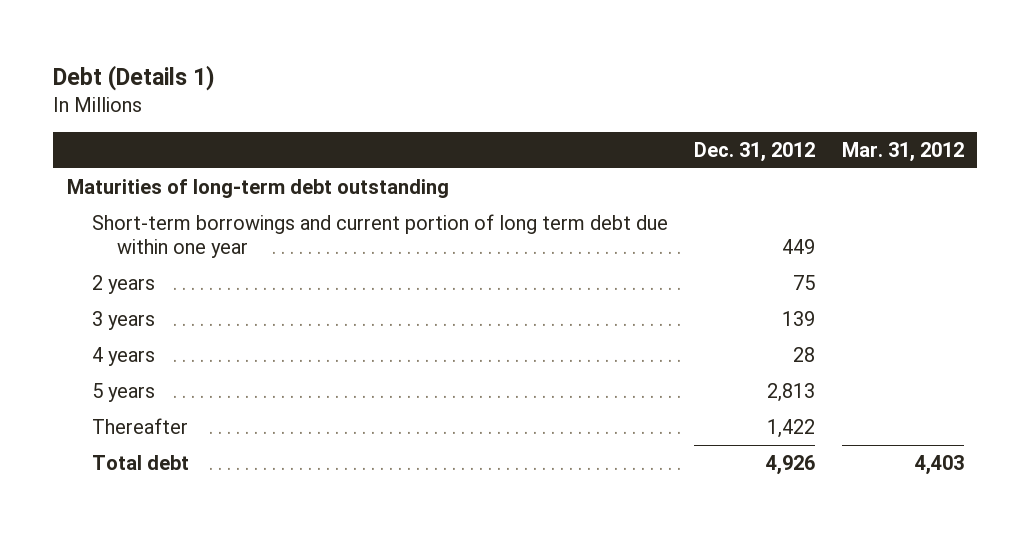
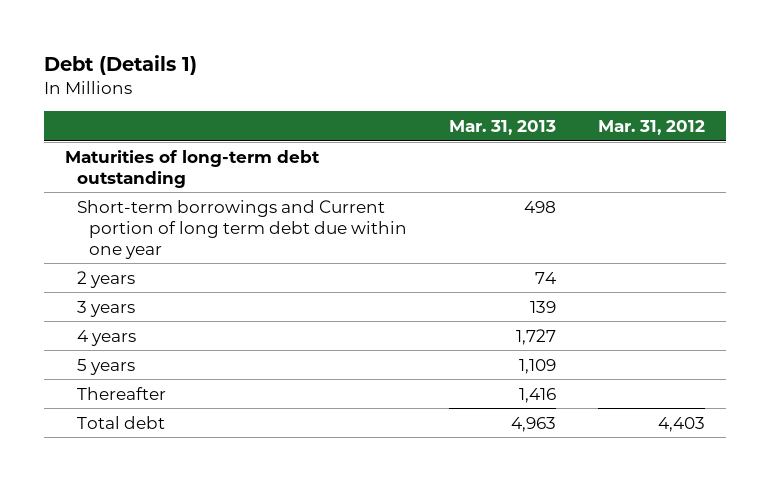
- | Dec. 31, 2012 | Mar. 31, 2012
+ | Mar. 31, 2013 | Mar. 31, 2012
- Short-term borrowings and current portion of long term debt due within one year | 449 |
+ Short-term borrowings and Current portion of long term debt due within one year | 498 |

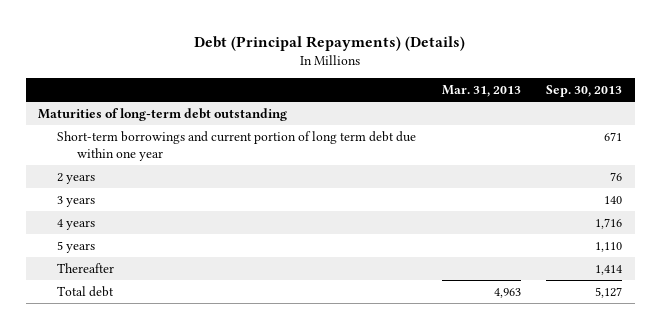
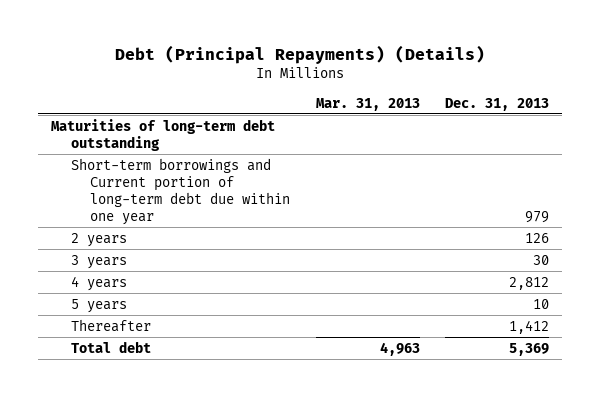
- | Mar. 31, 2013 | Sep. 30, 2013
+ | Mar. 31, 2013 | Dec. 31, 2013
- Short-term borrowings and current portion of long term debt due within one year | | 671
+ Short-term borrowings and Current portion of long-term debt due within one year | | 979

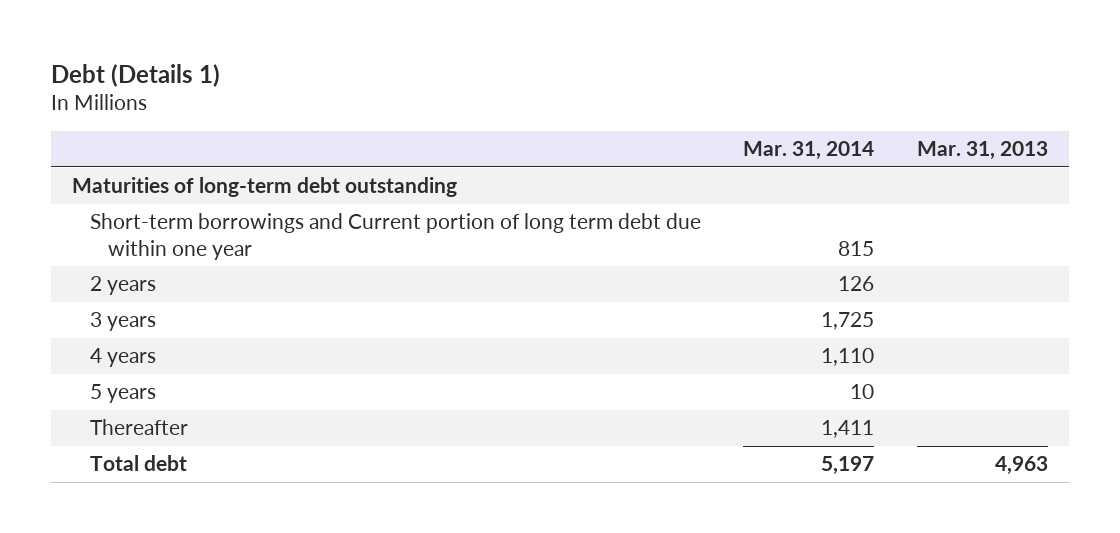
- Debt (Principal Repayments) (Details)
+ Debt (Details 1)
- | Mar. 31, 2013 | Dec. 31, 2013
+ | Mar. 31, 2014 | Mar. 31, 2013
- Short-term borrowings and Current portion of long-term debt due within one year | | 979
+ Short-term borrowings and Current portion of long term debt due within one year | 815 |

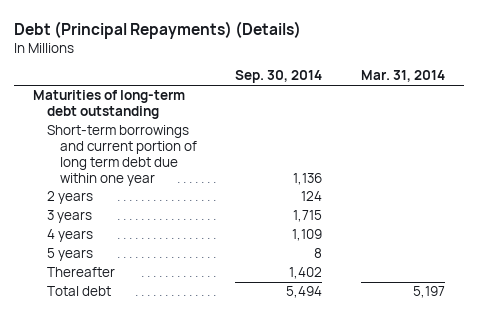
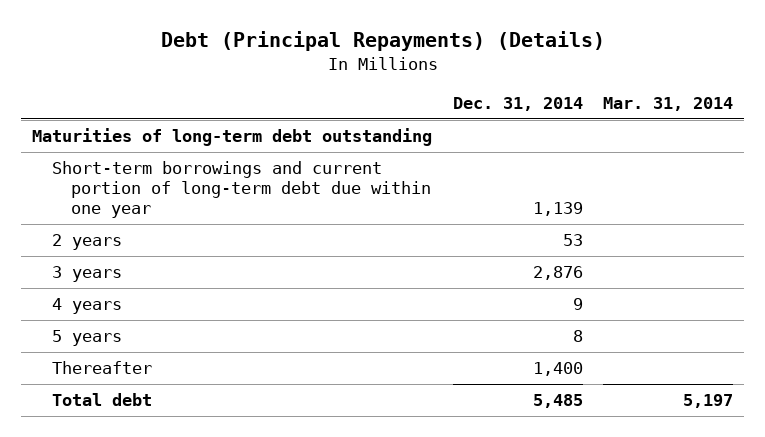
- | Sep. 30, 2014 | Mar. 31, 2014
+ | Dec. 31, 2014 | Mar. 31, 2014
- Short-term borrowings and current portion of long term debt due within one year | 1,136 |
+ Short-term borrowings and current portion of long-term debt due within one year | 1,139 |

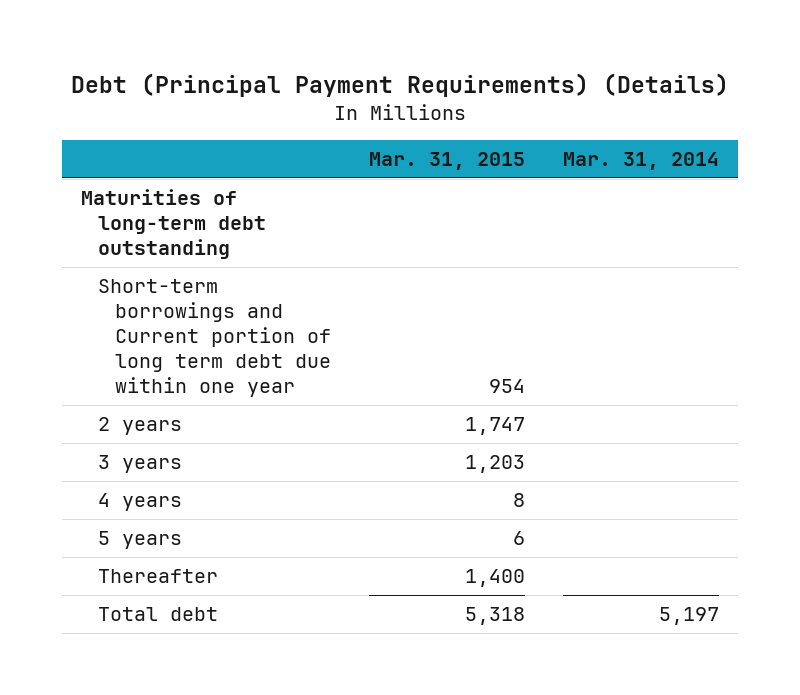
- Debt (Principal Repayments) (Details)
+ Debt (Principal Payment Requirements) (Details)
- | Dec. 31, 2014 | Mar. 31, 2014
+ | Mar. 31, 2015 | Mar. 31, 2014
- Short-term borrowings and current portion of long-term debt due within one year | 1,139 |
+ Short-term borrowings and Current portion of long term debt due within one year | 954 |

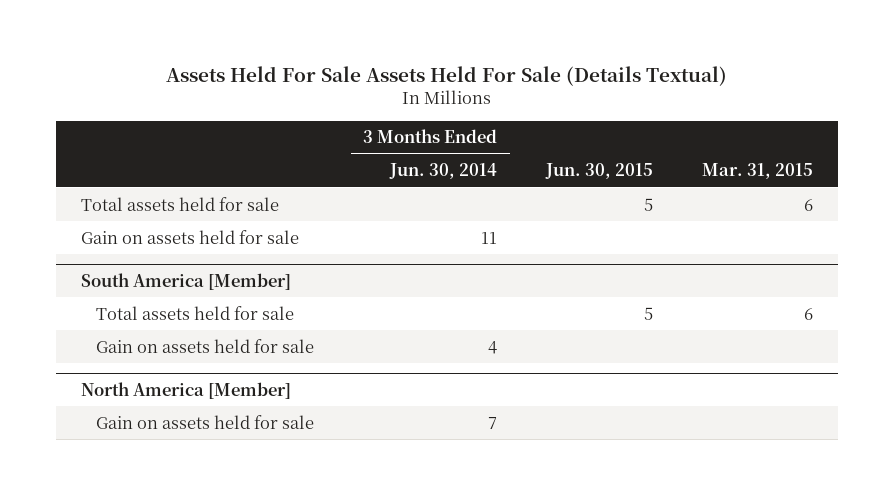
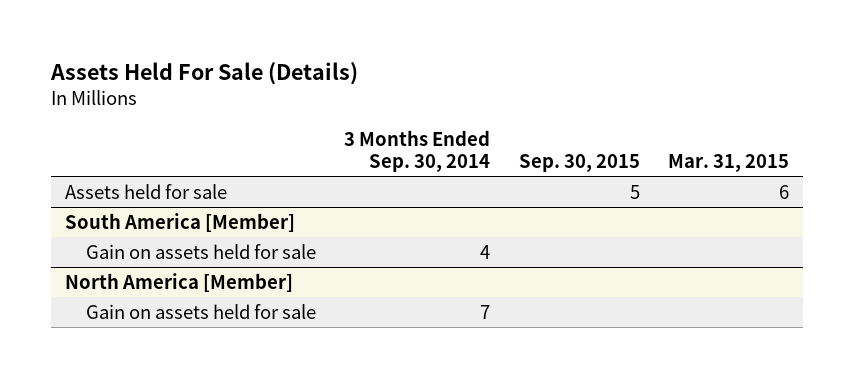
- Assets Held For Sale Assets Held For Sale (Details Textual)
+ Assets Held For Sale (Details)
- | 3 Months Ended Jun. 30, 2014 | Jun. 30, 2015 | Mar. 31, 2015
+ | 3 Months Ended Sep. 30, 2014 | Sep. 30, 2015 | Mar. 31, 2015
- Total assets held for sale | | 5 | 6
- Gain on assets held for sale | 11 | |
+ Assets held for sale | | 5 | 6
@ South America [Member]
- Total assets held for sale | | 5 | 6

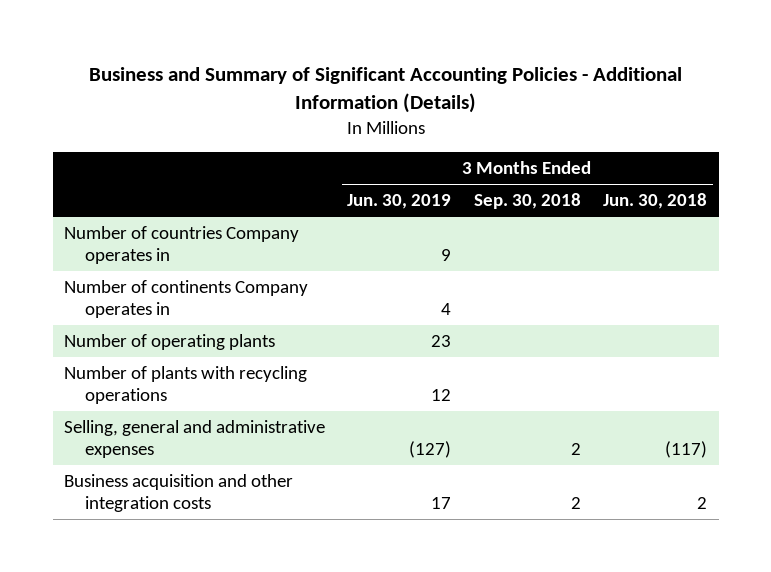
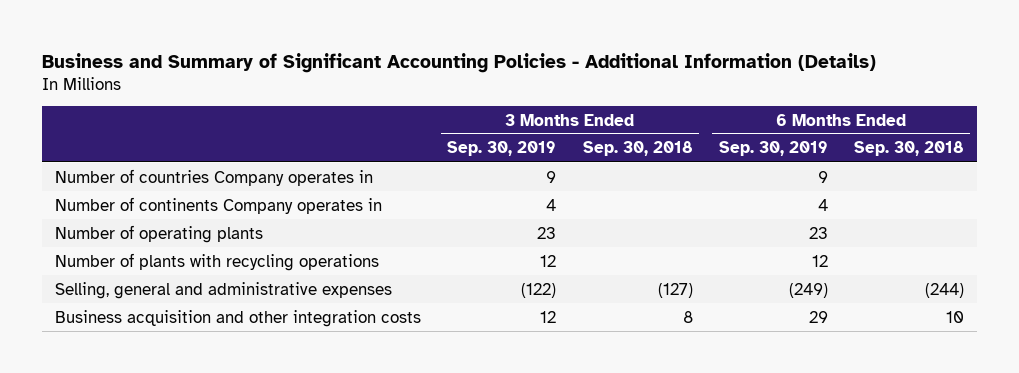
- | 3 Months Ended Jun. 30, 2019 | 3 Months Ended Sep. 30, 2018 | 3 Months Ended Jun. 30, 2018
+ | 3 Months Ended Sep. 30, 2019 | 3 Months Ended Sep. 30, 2018 | 6 Months Ended Sep. 30, 2019 | 6 Months Ended Sep. 30, 2018
- Selling, general and administrative expenses | (127) | 2 | (117)
- Business acquisition and other integration costs | 17 | 2 | 2
+ Selling, general and administrative expenses | (122) | (127) | (249) | (244)
+ Business acquisition and other integration costs | 12 | 8 | 29 | 10

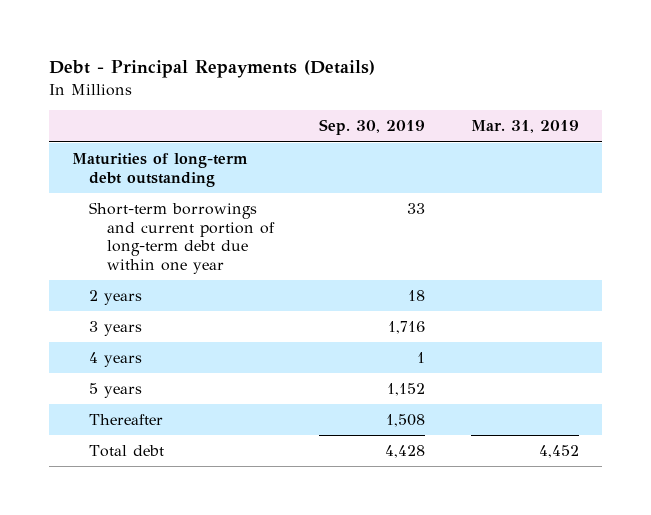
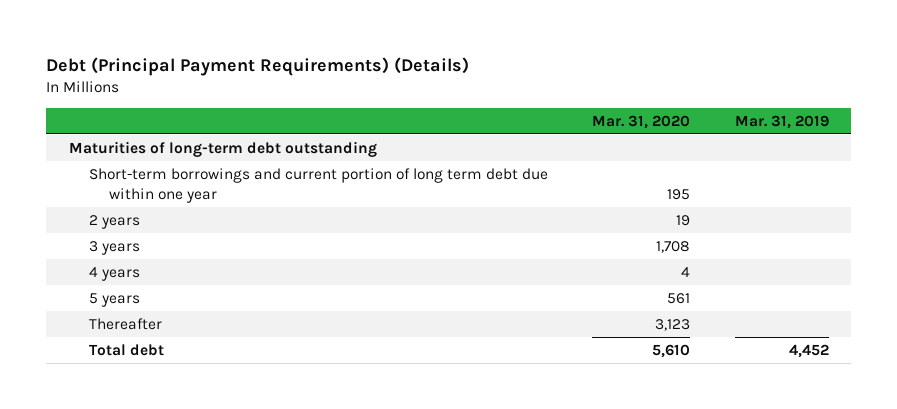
- Debt - Principal Repayments (Details)
+ Debt (Principal Payment Requirements) (Details)
- | Sep. 30, 2019 | Mar. 31, 2019
+ | Mar. 31, 2020 | Mar. 31, 2019
- Short-term borrowings and current portion of long-term debt due within one year | 33 |
+ Short-term borrowings and current portion of long term debt due within one year | 195 |

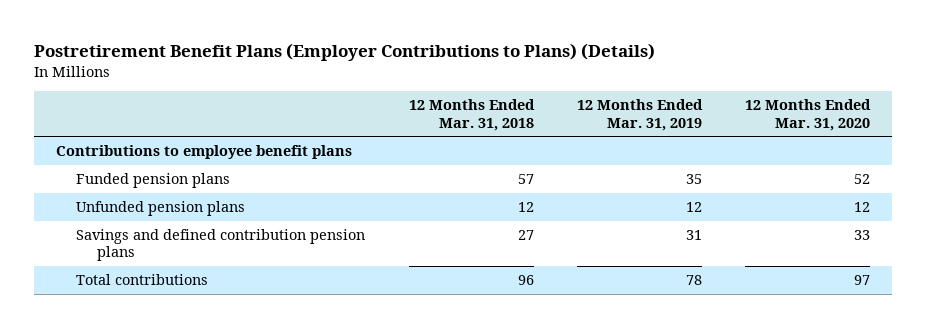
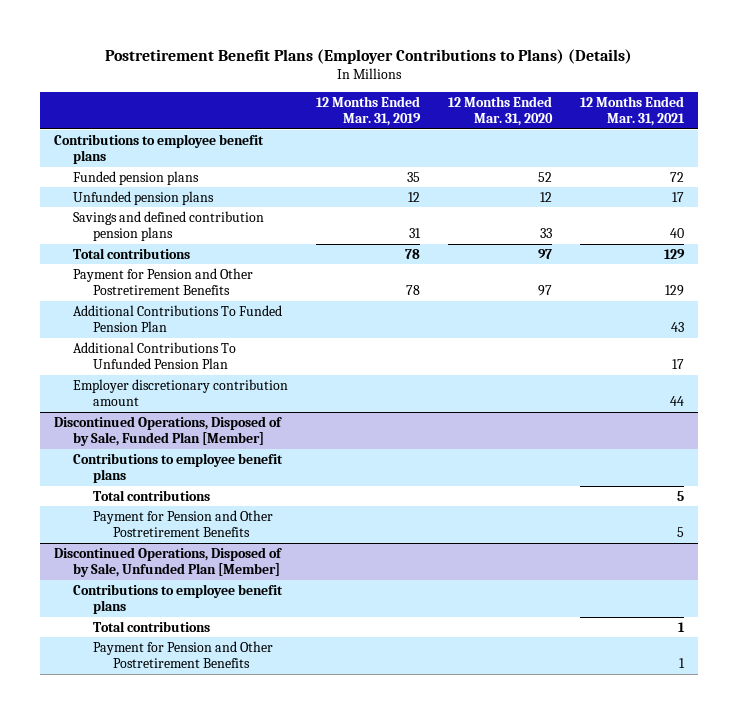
- | 12 Months Ended Mar. 31, 2018 | 12 Months Ended Mar. 31, 2019 | 12 Months Ended Mar. 31, 2020
+ | 12 Months Ended Mar. 31, 2019 | 12 Months Ended Mar. 31, 2020 | 12 Months Ended Mar. 31, 2021
+ Payment for Pension and Other Postretirement Benefits | 78 | 97 | 129
+ Additional Contributions To Funded Pension Plan | | | 43
+ Additional Contributions To Unfunded Pension Plan | | | 17
+ Employer discretionary contribution amount | | | 44
+ Discontinued Operations, Disposed of by Sale, Funded Plan [Member]
+ Contributions to employee benefit plans
+ Total contributions | | | 5
+ Payment for Pension and Other Postretirement Benefits | | | 5
+ Discontinued Operations, Disposed of by Sale, Unfunded Plan [Member]
+ Contributions to employee benefit plans
+ Total contributions | | | 1
+ Payment for Pension and Other Postretirement Benefits | | | 1

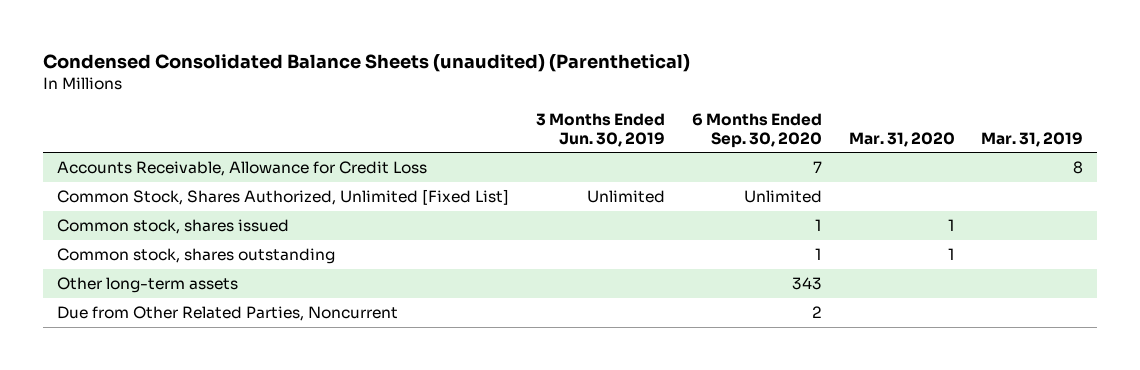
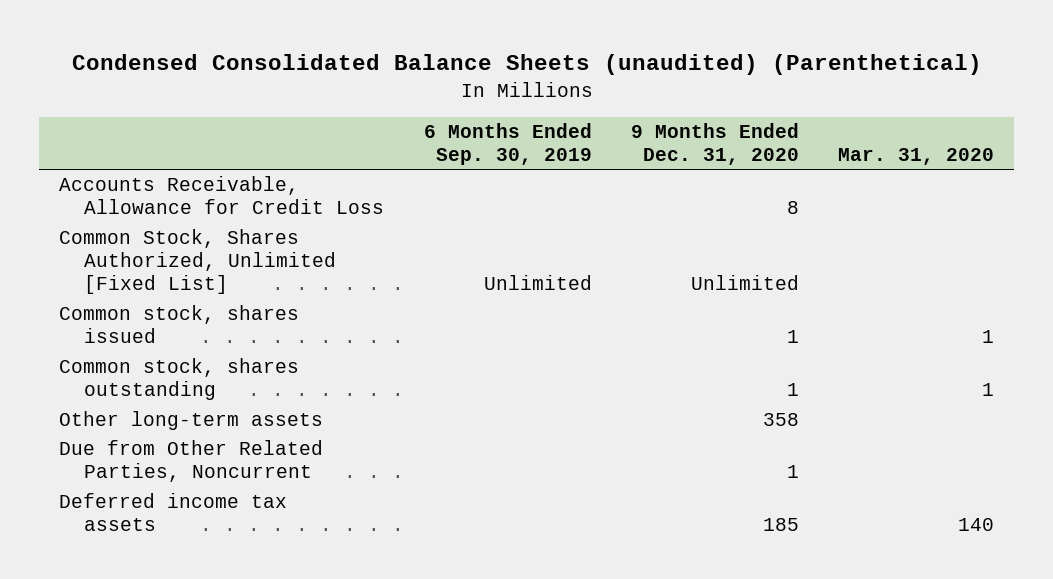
- | 3 Months Ended Jun. 30, 2019 | 6 Months Ended Sep. 30, 2020 | Mar. 31, 2020 | Mar. 31, 2019
+ | 6 Months Ended Sep. 30, 2019 | 9 Months Ended Dec. 31, 2020 | Mar. 31, 2020
+ Deferred income tax assets | | 185 | 140

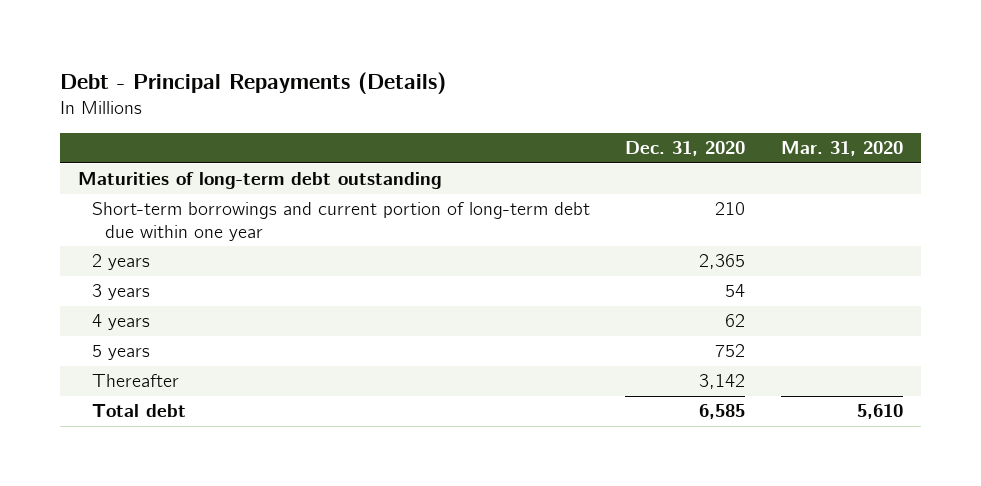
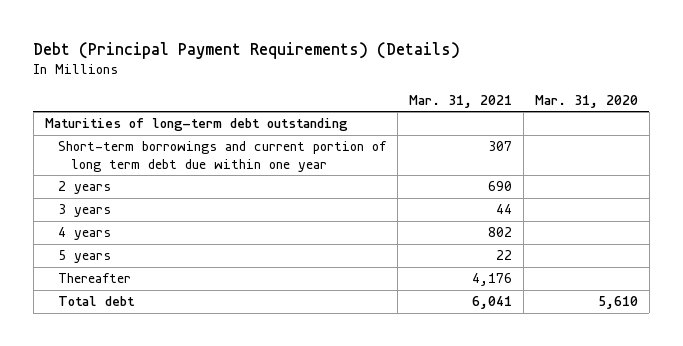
- Debt - Principal Repayments (Details)
+ Debt (Principal Payment Requirements) (Details)
- | Dec. 31, 2020 | Mar. 31, 2020
+ | Mar. 31, 2021 | Mar. 31, 2020
- Short-term borrowings and current portion of long-term debt due within one year | 210 |
+ Short-term borrowings and current portion of long term debt due within one year | 307 |

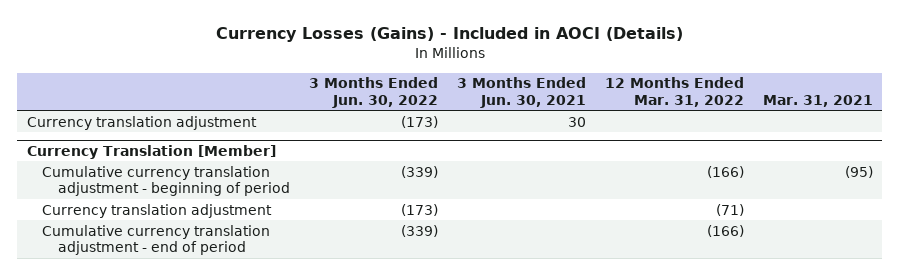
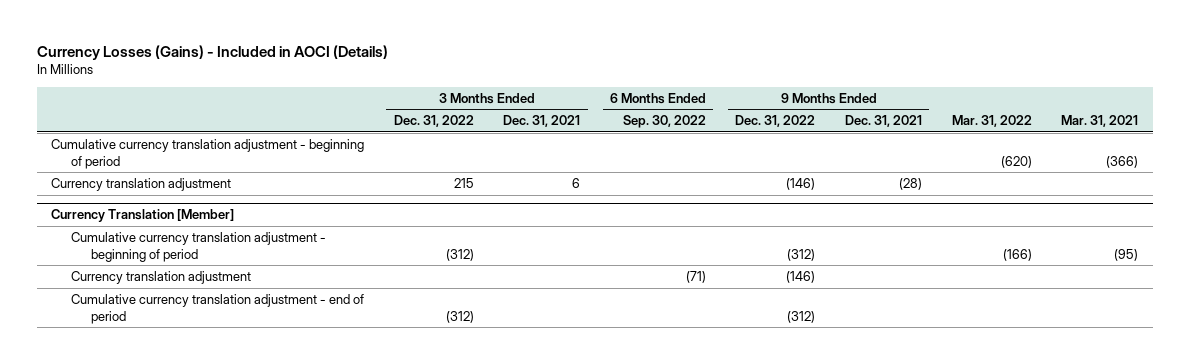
- | 3 Months Ended Jun. 30, 2022 | 3 Months Ended Jun. 30, 2021 | 12 Months Ended Mar. 31, 2022 | Mar. 31, 2021
+ | 3 Months Ended Dec. 31, 2022 | 3 Months Ended Dec. 31, 2021 | 6 Months Ended Sep. 30, 2022 | 9 Months Ended Dec. 31, 2022 | 9 Months Ended Dec. 31, 2021 | Mar. 31, 2022 | Mar. 31, 2021
+ Cumulative currency translation adjustment - beginning of period | | | | | | (620) | (366)

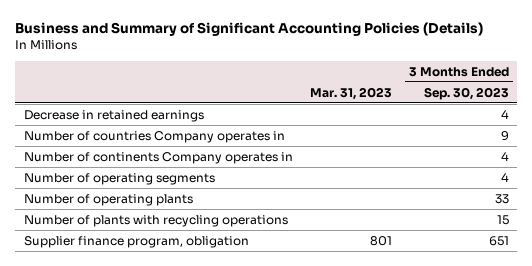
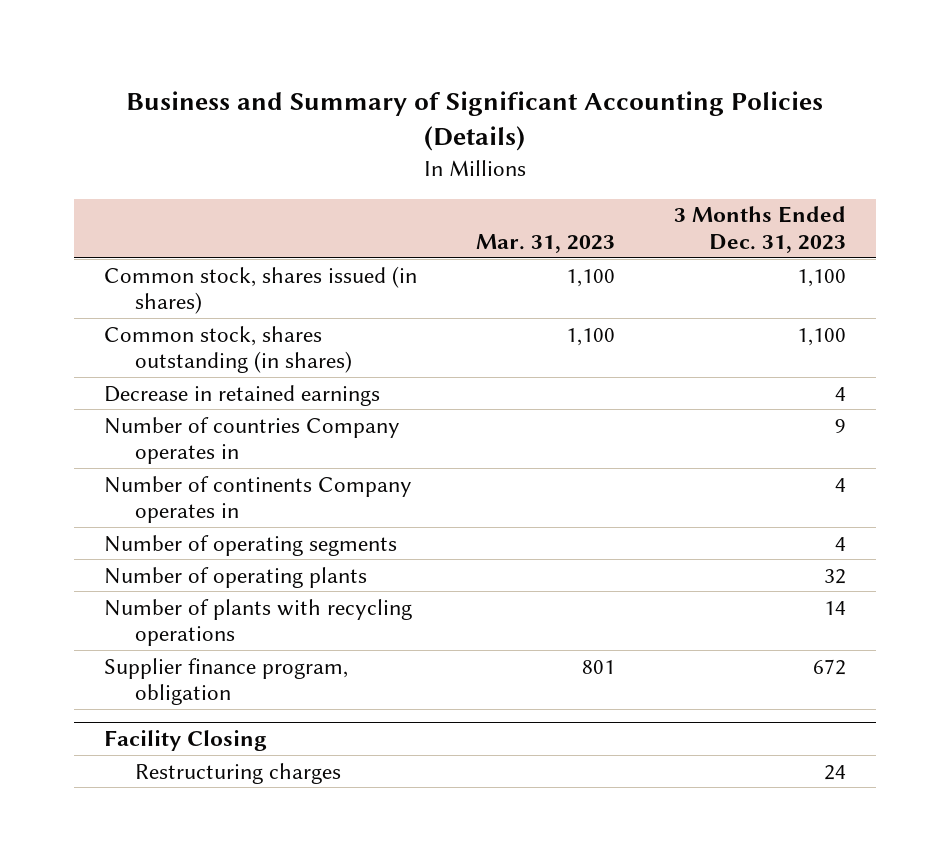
- | Mar. 31, 2023 | 3 Months Ended Sep. 30, 2023
+ | Mar. 31, 2023 | 3 Months Ended Dec. 31, 2023
+ Common stock, shares issued (in shares) | 1,100 | 1,100
+ Common stock, shares outstanding (in shares) | 1,100 | 1,100
+ Facility Closing
+ Restructuring charges | | 24

